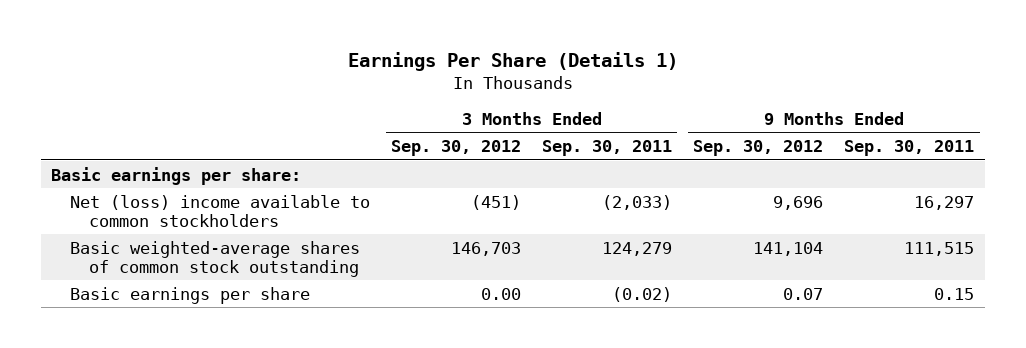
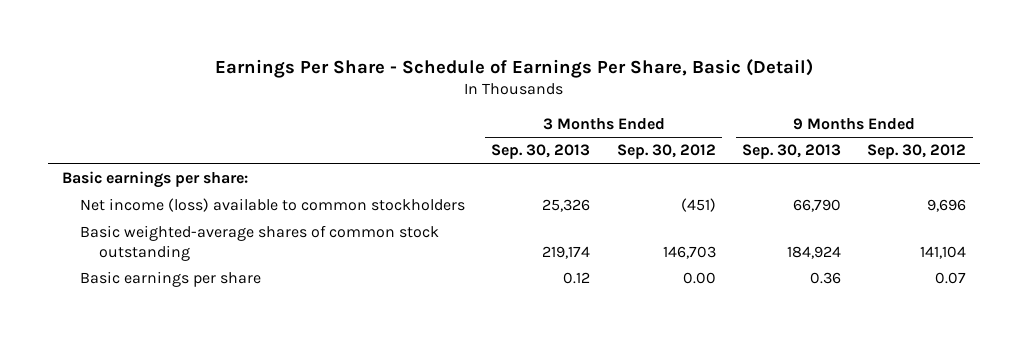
- Earnings Per Share (Details 1)
+ Earnings Per Share - Schedule of Earnings Per Share, Basic (Detail)
- | 3 Months Ended Sep. 30, 2012 | 3 Months Ended Sep. 30, 2011 | 9 Months Ended Sep. 30, 2012 | 9 Months Ended Sep. 30, 2011
+ | 3 Months Ended Sep. 30, 2013 | 3 Months Ended Sep. 30, 2012 | 9 Months Ended Sep. 30, 2013 | 9 Months Ended Sep. 30, 2012
- Net (loss) income available to common stockholders | (451) | (2,033) | 9,696 | 16,297
+ Net income (loss) available to common stockholders | 25,326 | (451) | 66,790 | 9,696

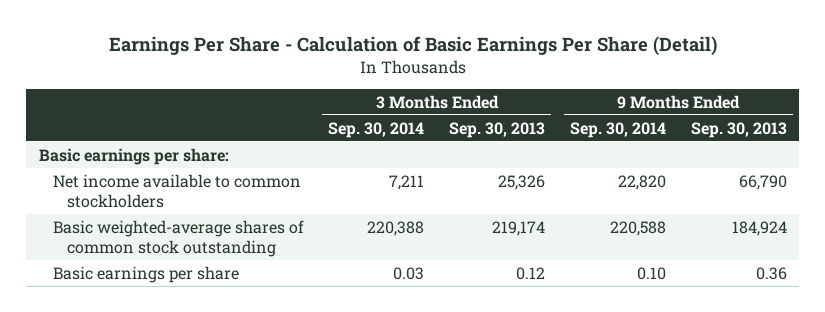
- Earnings Per Share - Schedule of Earnings Per Share, Basic (Detail)
+ Earnings Per Share - Calculation of Basic Earnings Per Share (Detail)
- | 3 Months Ended Sep. 30, 2013 | 3 Months Ended Sep. 30, 2012 | 9 Months Ended Sep. 30, 2013 | 9 Months Ended Sep. 30, 2012
+ | 3 Months Ended Sep. 30, 2014 | 3 Months Ended Sep. 30, 2013 | 9 Months Ended Sep. 30, 2014 | 9 Months Ended Sep. 30, 2013
- Net income (loss) available to common stockholders | 25,326 | (451) | 66,790 | 9,696
+ Net income available to common stockholders | 7,211 | 25,326 | 22,820 | 66,790

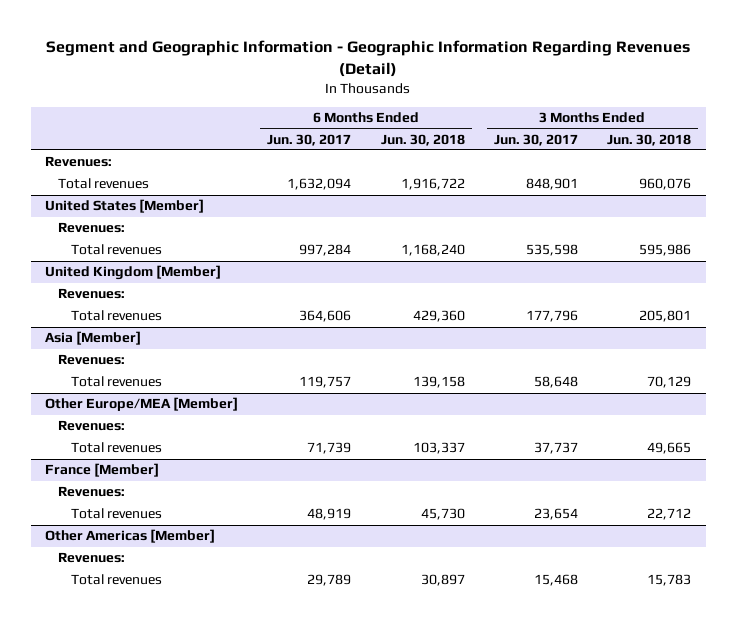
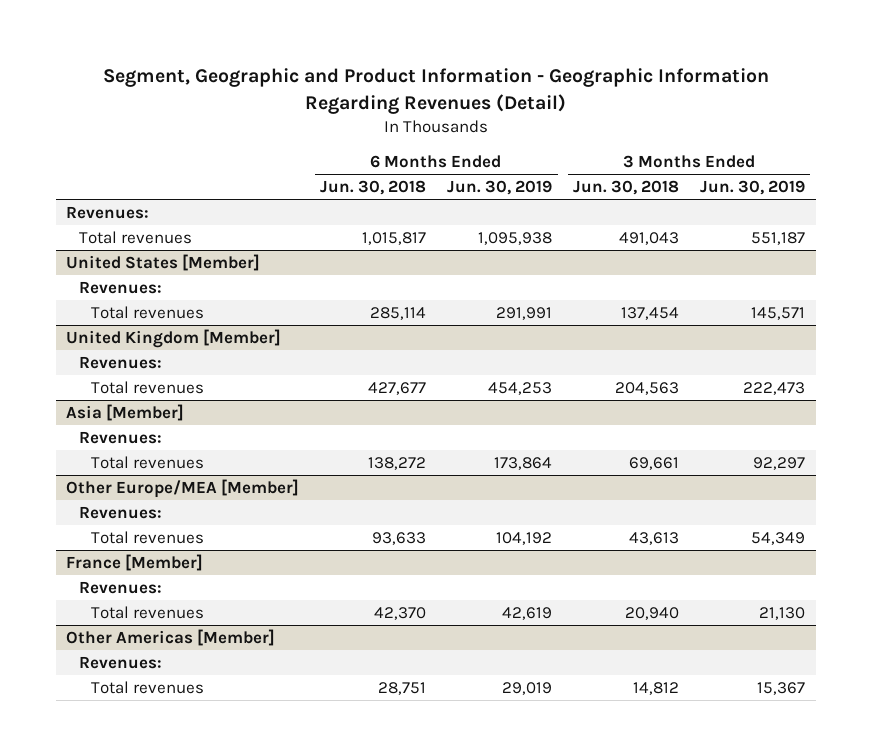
- Segment and Geographic Information - Geographic Information Regarding Revenues (Detail)
+ Segment, Geographic and Product Information - Geographic Information Regarding Revenues (Detail)
- | 6 Months Ended Jun. 30, 2017 | 6 Months Ended Jun. 30, 2018 | 3 Months Ended Jun. 30, 2017 | 3 Months Ended Jun. 30, 2018
+ | 6 Months Ended Jun. 30, 2018 | 6 Months Ended Jun. 30, 2019 | 3 Months Ended Jun. 30, 2018 | 3 Months Ended Jun. 30, 2019
- Total revenues | 1,632,094 | 1,916,722 | 848,901 | 960,076
+ Total revenues | 1,015,817 | 1,095,938 | 491,043 | 551,187
@ United States [Member]
- Total revenues | 997,284 | 1,168,240 | 535,598 | 595,986
+ Total revenues | 285,114 | 291,991 | 137,454 | 145,571
@ United Kingdom [Member]
- Total revenues | 364,606 | 429,360 | 177,796 | 205,801
+ Total revenues | 427,677 | 454,253 | 204,563 | 222,473
@ Asia [Member]
- Total revenues | 119,757 | 139,158 | 58,648 | 70,129
+ Total revenues | 138,272 | 173,864 | 69,661 | 92,297
@ Other Europe/MEA [Member]
- Total revenues | 71,739 | 103,337 | 37,737 | 49,665
+ Total revenues | 93,633 | 104,192 | 43,613 | 54,349
@ France [Member]
- Total revenues | 48,919 | 45,730 | 23,654 | 22,712
+ Total revenues | 42,370 | 42,619 | 20,940 | 21,130
@ Other Americas [Member]
- Total revenues | 29,789 | 30,897 | 15,468 | 15,783
+ Total revenues | 28,751 | 29,019 | 14,812 | 15,367

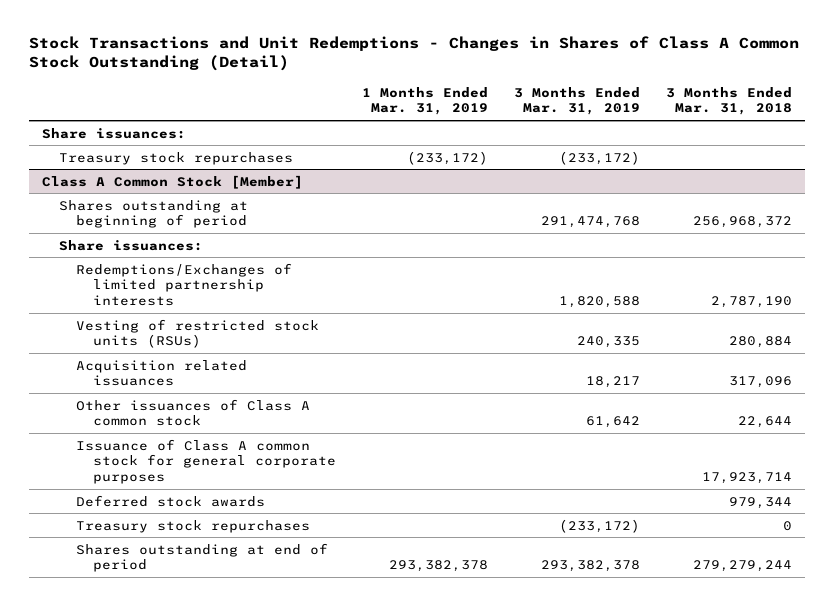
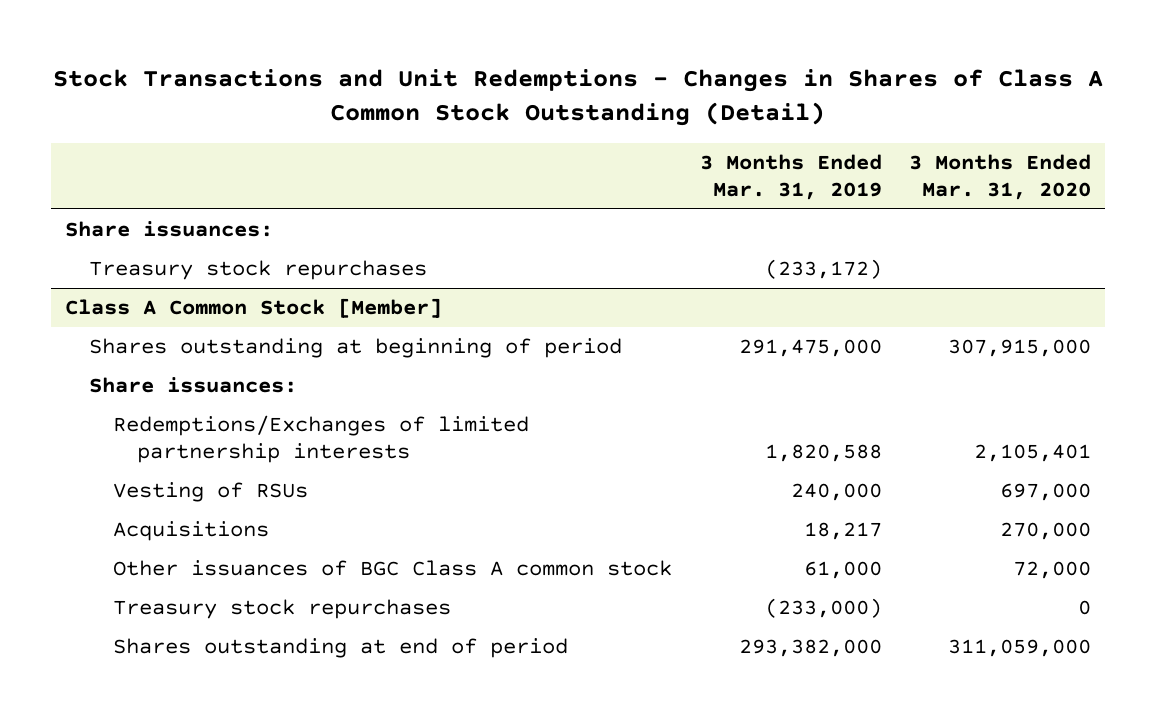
- | 1 Months Ended Mar. 31, 2019 | 3 Months Ended Mar. 31, 2019 | 3 Months Ended Mar. 31, 2018
+ | 3 Months Ended Mar. 31, 2019 | 3 Months Ended Mar. 31, 2020
@ Class A Common Stock [Member]
- Shares outstanding at beginning of period | | 291,474,768 | 256,968,372
+ Shares outstanding at beginning of period | 291,475,000 | 307,915,000
- Vesting of restricted stock units (RSUs) | | 240,335 | 280,884
- Acquisition related issuances | | 18,217 | 317,096
- Other issuances of Class A common stock | | 61,642 | 22,644
- Issuance of Class A common stock for general corporate purposes | | | 17,923,714
- Deferred stock awards | | | 979,344
- Treasury stock repurchases | | (233,172) | 0
- Shares outstanding at end of period | 293,382,378 | 293,382,378 | 279,279,244
+ Vesting of RSUs | 240,000 | 697,000
+ Acquisitions | 18,217 | 270,000
+ Other issuances of BGC Class A common stock | 61,000 | 72,000
+ Treasury stock repurchases | (233,000) | 0
+ Shares outstanding at end of period | 293,382,000 | 311,059,000

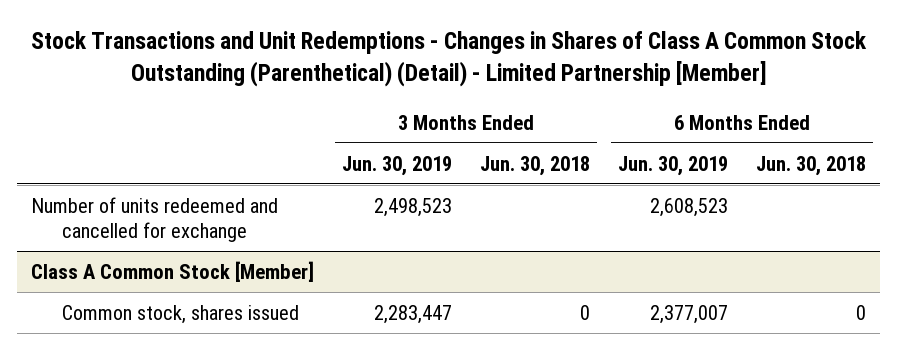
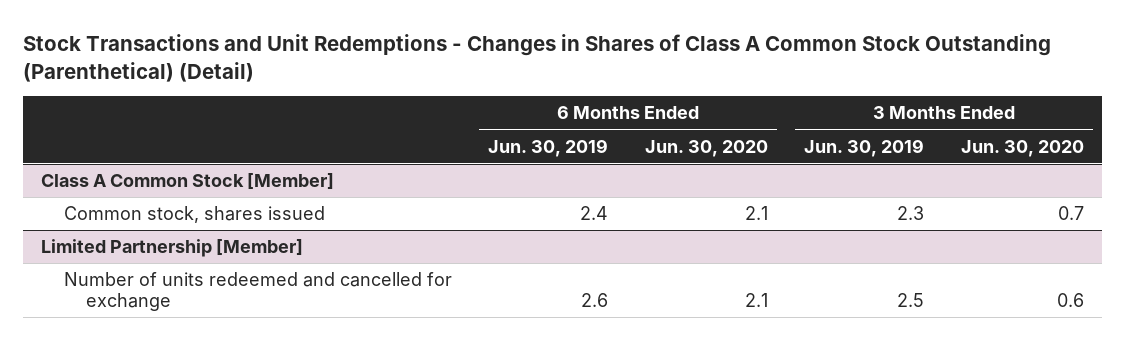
- Stock Transactions and Unit Redemptions - Changes in Shares of Class A Common Stock Outstanding (Parenthetical) (Detail) - Limited Partnership [Member]
+ Stock Transactions and Unit Redemptions - Changes in Shares of Class A Common Stock Outstanding (Parenthetical) (Detail)
- | 3 Months Ended Jun. 30, 2019 | 3 Months Ended Jun. 30, 2018 | 6 Months Ended Jun. 30, 2019 | 6 Months Ended Jun. 30, 2018
+ | 6 Months Ended Jun. 30, 2019 | 6 Months Ended Jun. 30, 2020 | 3 Months Ended Jun. 30, 2019 | 3 Months Ended Jun. 30, 2020
- Number of units redeemed and cancelled for exchange | 2,498,523 | | 2,608,523 |
@ Class A Common Stock [Member]
- Common stock, shares issued | 2,283,447 | 0 | 2,377,007 | 0
+ Common stock, shares issued | 2.4 | 2.1 | 2.3 | 0.7
+ Limited Partnership [Member]
+ Number of units redeemed and cancelled for exchange | 2.6 | 2.1 | 2.5 | 0.6

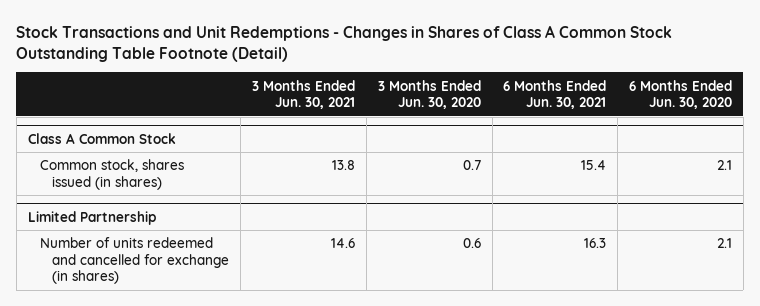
- Stock Transactions and Unit Redemptions - Changes in Shares of Class A Common Stock Outstanding (Parenthetical) (Detail)
+ Stock Transactions and Unit Redemptions - Changes in Shares of Class A Common Stock Outstanding Table Footnote (Detail)
- | 6 Months Ended Jun. 30, 2019 | 6 Months Ended Jun. 30, 2020 | 3 Months Ended Jun. 30, 2019 | 3 Months Ended Jun. 30, 2020
+ | 3 Months Ended Jun. 30, 2021 | 3 Months Ended Jun. 30, 2020 | 6 Months Ended Jun. 30, 2021 | 6 Months Ended Jun. 30, 2020
- Class A Common Stock [Member]
- Common stock, shares issued | 2.4 | 2.1 | 2.3 | 0.7
- Limited Partnership [Member]
- Number of units redeemed and cancelled for exchange | 2.6 | 2.1 | 2.5 | 0.6
+ Class A Common Stock
+ Common stock, shares issued (in shares) | 13.8 | 0.7 | 15.4 | 2.1
+ Limited Partnership
+ Number of units redeemed and cancelled for exchange (in shares) | 14.6 | 0.6 | 16.3 | 2.1

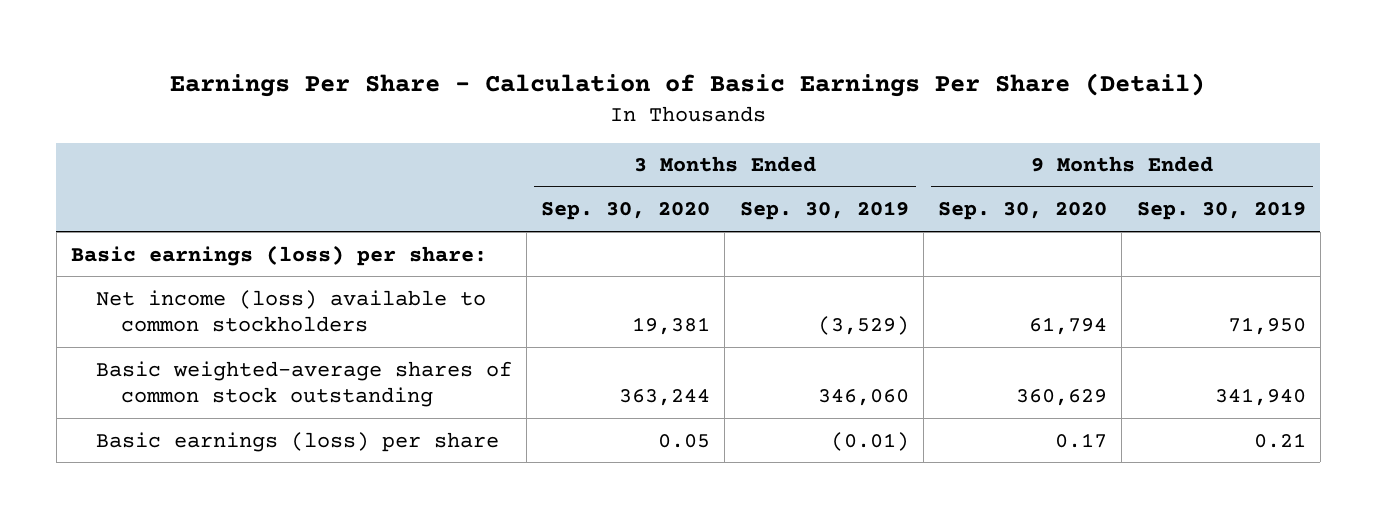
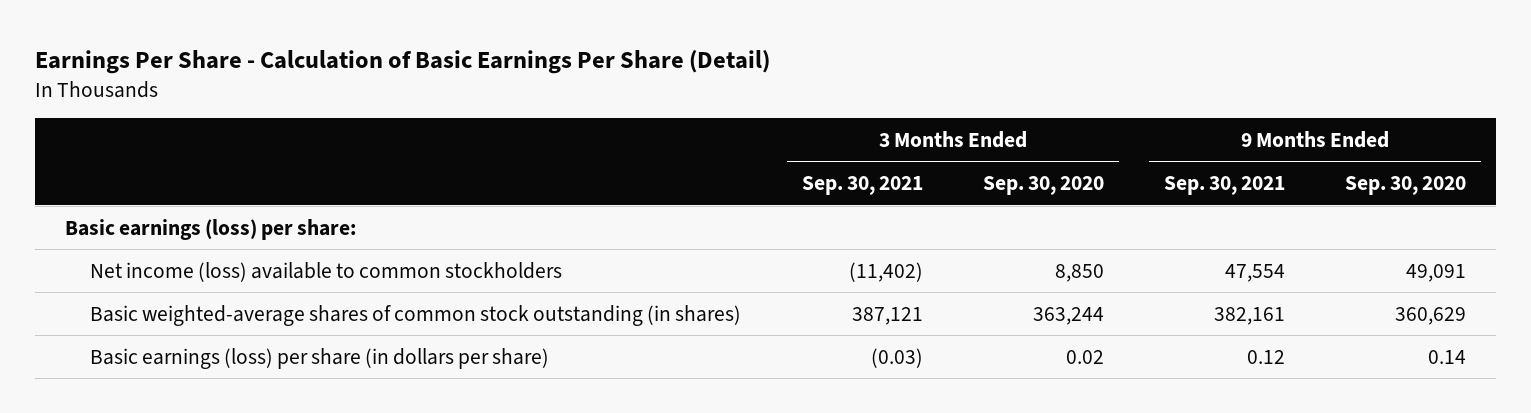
- | 3 Months Ended Sep. 30, 2020 | 3 Months Ended Sep. 30, 2019 | 9 Months Ended Sep. 30, 2020 | 9 Months Ended Sep. 30, 2019
+ | 3 Months Ended Sep. 30, 2021 | 3 Months Ended Sep. 30, 2020 | 9 Months Ended Sep. 30, 2021 | 9 Months Ended Sep. 30, 2020
- Net income (loss) available to common stockholders | 19,381 | (3,529) | 61,794 | 71,950
- Basic weighted-average shares of common stock outstanding | 363,244 | 346,060 | 360,629 | 341,940
- Basic earnings (loss) per share | 0.05 | (0.01) | 0.17 | 0.21
+ Net income (loss) available to common stockholders | (11,402) | 8,850 | 47,554 | 49,091
+ Basic weighted-average shares of common stock outstanding (in shares) | 387,121 | 363,244 | 382,161 | 360,629
+ Basic earnings (loss) per share (in dollars per share) | (0.03) | 0.02 | 0.12 | 0.14

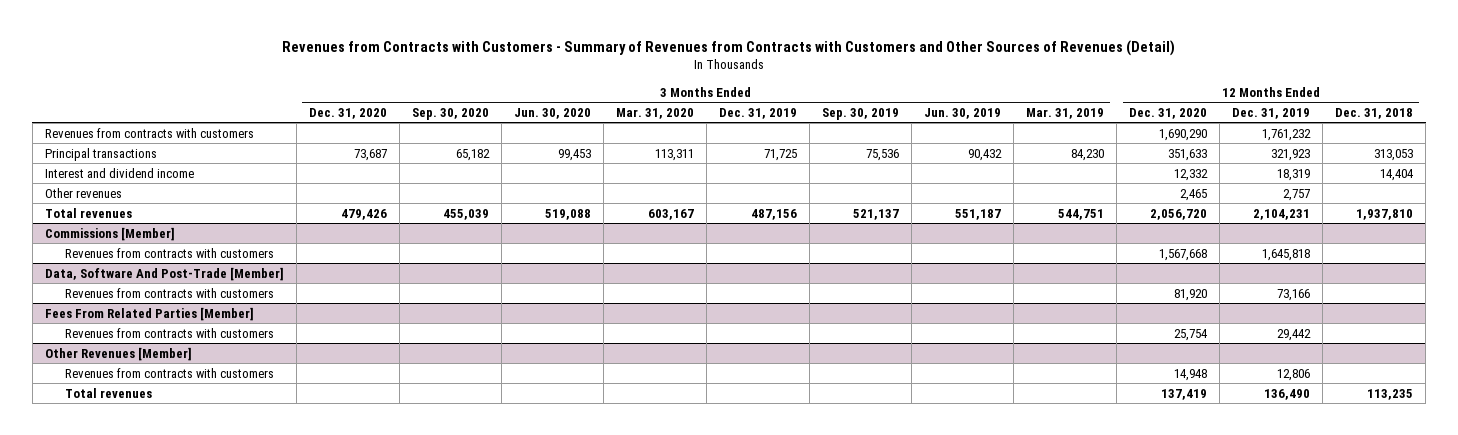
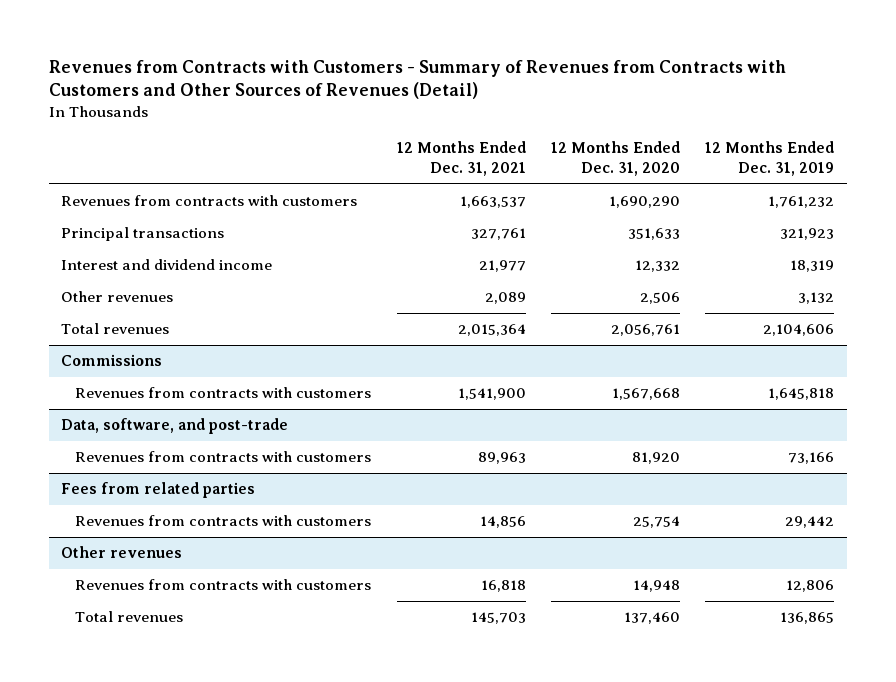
- | 3 Months Ended Dec. 31, 2020 | 3 Months Ended Sep. 30, 2020 | 3 Months Ended Jun. 30, 2020 | 3 Months Ended Mar. 31, 2020 | 3 Months Ended Dec. 31, 2019 | 3 Months Ended Sep. 30, 2019 | 3 Months Ended Jun. 30, 2019 | 3 Months Ended Mar. 31, 2019 | 12 Months Ended Dec. 31, 2020 | 12 Months Ended Dec. 31, 2019 | 12 Months Ended Dec. 31, 2018
+ | 12 Months Ended Dec. 31, 2021 | 12 Months Ended Dec. 31, 2020 | 12 Months Ended Dec. 31, 2019
- Other revenues | | | | | | | | | 2,465 | 2,757 |
- Total revenues | 479,426 | 455,039 | 519,088 | 603,167 | 487,156 | 521,137 | 551,187 | 544,751 | 2,056,720 | 2,104,231 | 1,937,810
- Commissions [Member]
+ Other revenues | 2,089 | 2,506 | 3,132
+ Total revenues | 2,015,364 | 2,056,761 | 2,104,606
+ Commissions
- Data, Software And Post-Trade [Member]
+ Data, software, and post-trade
- Fees From Related Parties [Member]
+ Fees from related parties
- Other Revenues [Member]
+ Other revenues
- Total revenues | | | | | | | | | 137,419 | 136,490 | 113,235
+ Total revenues | 145,703 | 137,460 | 136,865

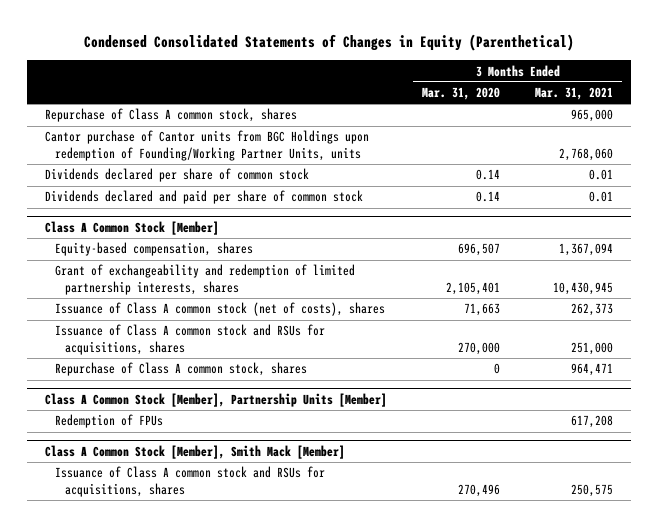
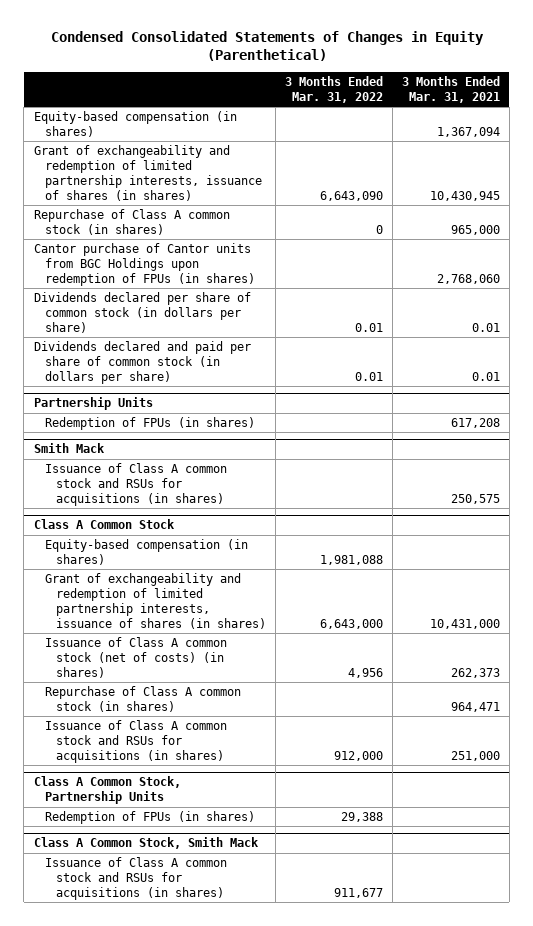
- | 3 Months Ended Mar. 31, 2020 | 3 Months Ended Mar. 31, 2021
+ | 3 Months Ended Mar. 31, 2022 | 3 Months Ended Mar. 31, 2021
- Repurchase of Class A common stock, shares | | 965,000
- Cantor purchase of Cantor units from BGC Holdings upon redemption of Founding/Working Partner Units, units | | 2,768,060
- Dividends declared per share of common stock | 0.14 | 0.01
- Dividends declared and paid per share of common stock | 0.14 | 0.01
- Class A Common Stock [Member]
- Equity-based compensation, shares | 696,507 | 1,367,094
- Grant of exchangeability and redemption of limited partnership interests, shares | 2,105,401 | 10,430,945
- Issuance of Class A common stock (net of costs), shares | 71,663 | 262,373
- Issuance of Class A common stock and RSUs for acquisitions, shares | 270,000 | 251,000
- Repurchase of Class A common stock, shares | 0 | 964,471
- Class A Common Stock [Member], Partnership Units [Member]
- Redemption of FPUs | | 617,208
- Class A Common Stock [Member], Smith Mack [Member]
- Issuance of Class A common stock and RSUs for acquisitions, shares | 270,496 | 250,575
+ Equity-based compensation (in shares) | | 1,367,094
+ Grant of exchangeability and redemption of limited partnership interests, issuance of shares (in shares) | 6,643,090 | 10,430,945
+ Repurchase of Class A common stock (in shares) | 0 | 965,000
+ Cantor purchase of Cantor units from BGC Holdings upon redemption of FPUs (in shares) | | 2,768,060
+ Dividends declared per share of common stock (in dollars per share) | 0.01 | 0.01
+ Dividends declared and paid per share of common stock (in dollars per share) | 0.01 | 0.01
+ Partnership Units
+ Redemption of FPUs (in shares) | | 617,208
+ Smith Mack
+ Issuance of Class A common stock and RSUs for acquisitions (in shares) | | 250,575
+ Class A Common Stock
+ Equity-based compensation (in shares) | 1,981,088 |
+ Grant of exchangeability and redemption of limited partnership interests, issuance of shares (in shares) | 6,643,000 | 10,431,000
+ Issuance of Class A common stock (net of costs) (in shares) | 4,956 | 262,373
+ Repurchase of Class A common stock (in shares) | | 964,471
+ Issuance of Class A common stock and RSUs for acquisitions (in shares) | 912,000 | 251,000
+ Class A Common Stock, Partnership Units
+ Redemption of FPUs (in shares) | 29,388 |
+ Class A Common Stock, Smith Mack
+ Issuance of Class A common stock and RSUs for acquisitions (in shares) | 911,677 |

